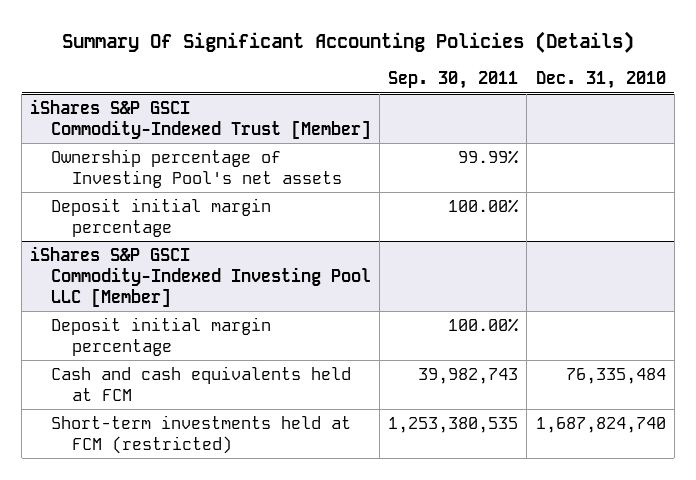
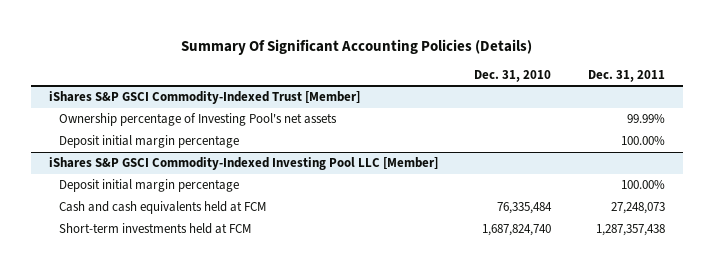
- | Sep. 30, 2011 | Dec. 31, 2010
+ | Dec. 31, 2010 | Dec. 31, 2011
@ iShares S&P GSCI Commodity-Indexed Investing Pool LLC [Member]
- Short-term investments held at FCM (restricted) | 1,253,380,535 | 1,687,824,740
+ Short-term investments held at FCM | 1,687,824,740 | 1,287,357,438

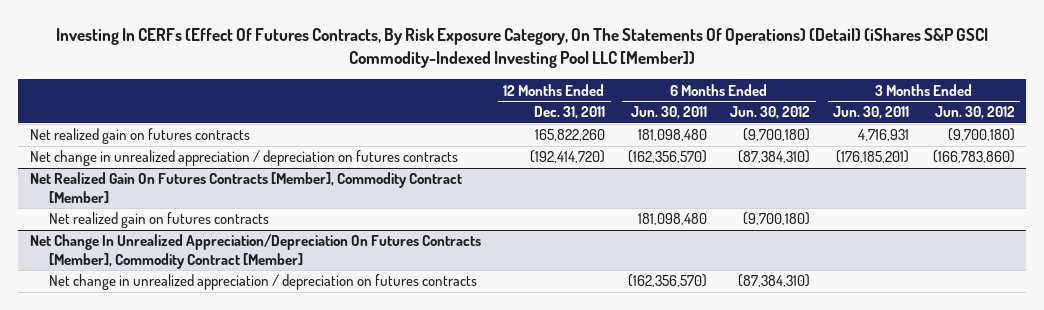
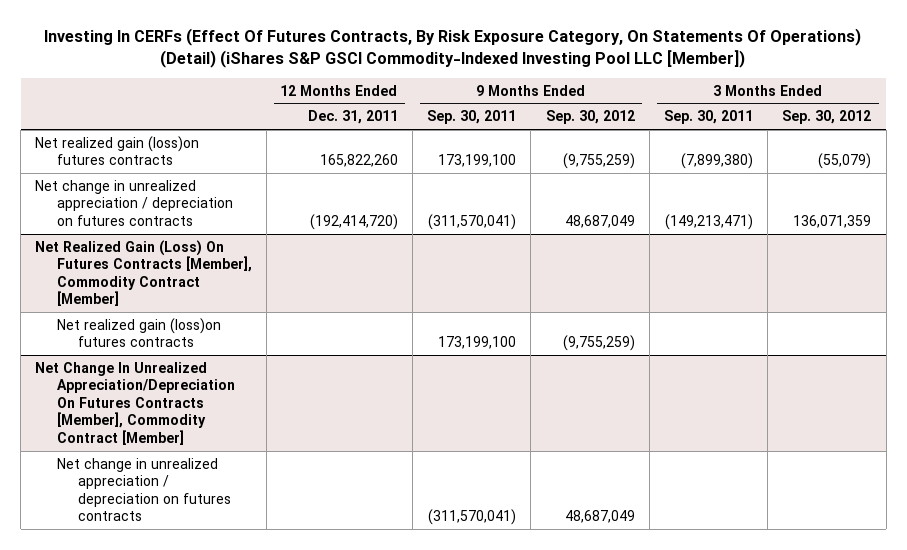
- Investing In CERFs (Effect Of Futures Contracts, By Risk Exposure Category, On The Statements Of Operations) (Detail) (iShares S&P GSCI Commodity-Indexed Investing Pool LLC [Member])
+ Investing In CERFs (Effect Of Futures Contracts, By Risk Exposure Category, On Statements Of Operations) (Detail) (iShares S&P GSCI Commodity-Indexed Investing Pool LLC [Member])
- | 12 Months Ended Dec. 31, 2011 | 6 Months Ended Jun. 30, 2011 | 6 Months Ended Jun. 30, 2012 | 3 Months Ended Jun. 30, 2011 | 3 Months Ended Jun. 30, 2012
+ | 12 Months Ended Dec. 31, 2011 | 9 Months Ended Sep. 30, 2011 | 9 Months Ended Sep. 30, 2012 | 3 Months Ended Sep. 30, 2011 | 3 Months Ended Sep. 30, 2012
- Net realized gain on futures contracts | 165,822,260 | 181,098,480 | (9,700,180) | 4,716,931 | (9,700,180)
+ Net realized gain (loss)on futures contracts | 165,822,260 | 173,199,100 | (9,755,259) | (7,899,380) | (55,079)
- Net Realized Gain On Futures Contracts [Member], Commodity Contract [Member]
- Net realized gain on futures contracts | | 181,098,480 | (9,700,180) | |
+ Net Realized Gain (Loss) On Futures Contracts [Member], Commodity Contract [Member]
+ Net realized gain (loss)on futures contracts | | 173,199,100 | (9,755,259) | |

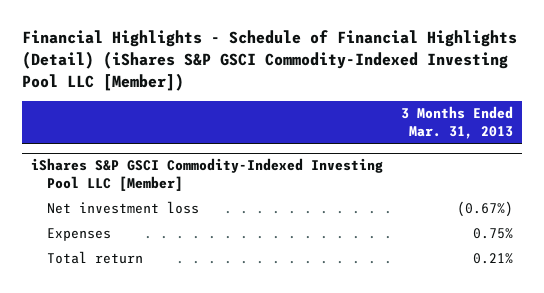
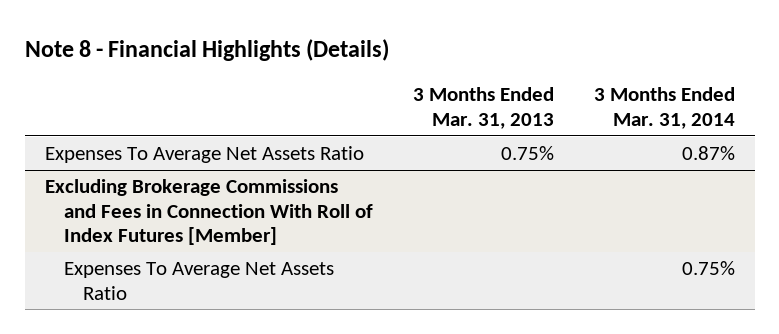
- Financial Highlights - Schedule of Financial Highlights (Detail) (iShares S&P GSCI Commodity-Indexed Investing Pool LLC [Member])
+ Note 8 - Financial Highlights (Details)
- | 3 Months Ended Mar. 31, 2013
+ | 3 Months Ended Mar. 31, 2013 | 3 Months Ended Mar. 31, 2014
- iShares S&P GSCI Commodity-Indexed Investing Pool LLC [Member]
- Net investment loss | (0.67%)
- Expenses | 0.75%
- Total return | 0.21%
+ Expenses To Average Net Assets Ratio | 0.75% | 0.87%
+ Excluding Brokerage Commissions and Fees in Connection With Roll of Index Futures [Member]
+ Expenses To Average Net Assets Ratio | | 0.75%

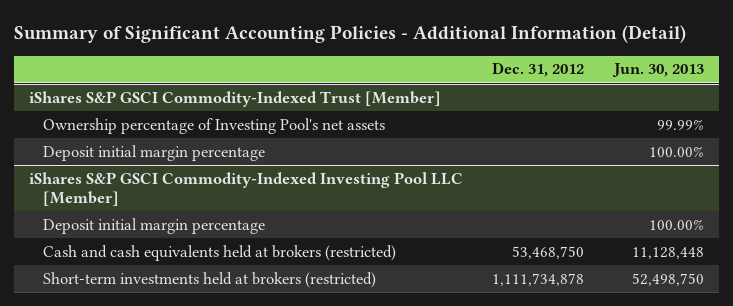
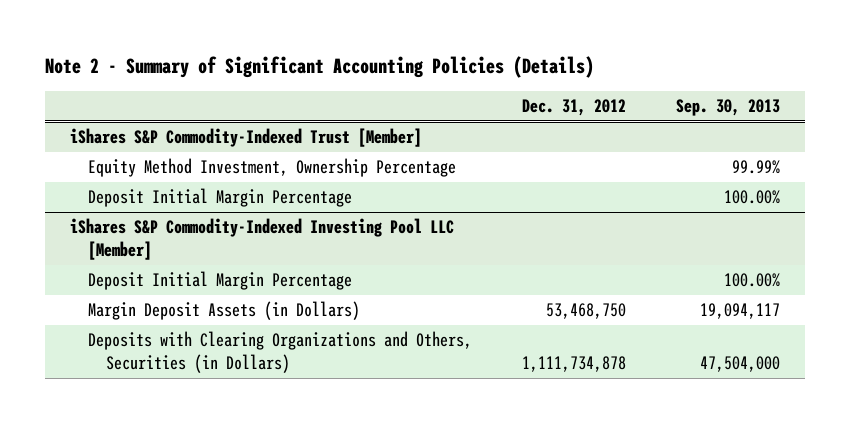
- Summary of Significant Accounting Policies - Additional Information (Detail)
+ Note 2 - Summary of Significant Accounting Policies (Details)
- | Dec. 31, 2012 | Jun. 30, 2013
+ | Dec. 31, 2012 | Sep. 30, 2013
- iShares S&P GSCI Commodity-Indexed Trust [Member]
- Ownership percentage of Investing Pool's net assets | | 99.99%
- Deposit initial margin percentage | | 100.00%
- iShares S&P GSCI Commodity-Indexed Investing Pool LLC [Member]
- Deposit initial margin percentage | | 100.00%
- Cash and cash equivalents held at brokers (restricted) | 53,468,750 | 11,128,448
- Short-term investments held at brokers (restricted) | 1,111,734,878 | 52,498,750
+ iShares S&P Commodity-Indexed Trust [Member]
+ Equity Method Investment, Ownership Percentage | | 99.99%
+ Deposit Initial Margin Percentage | | 100.00%
+ iShares S&P Commodity-Indexed Investing Pool LLC [Member]
+ Deposit Initial Margin Percentage | | 100.00%
+ Margin Deposit Assets (in Dollars) | 53,468,750 | 19,094,117
+ Deposits with Clearing Organizations and Others, Securities (in Dollars) | 1,111,734,878 | 47,504,000

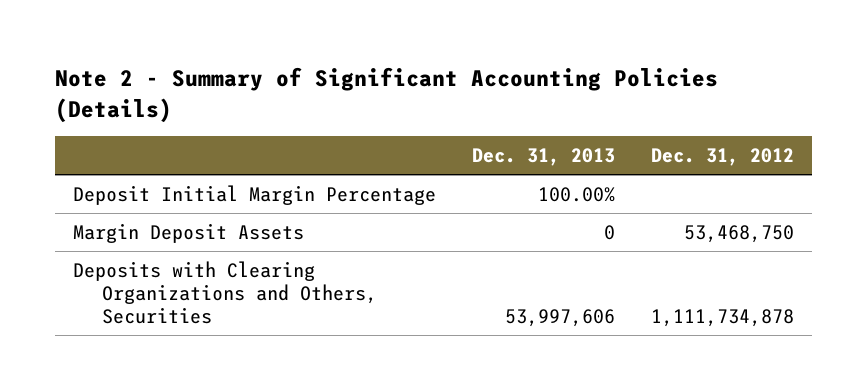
- | Dec. 31, 2012 | Sep. 30, 2013
+ | Dec. 31, 2013 | Dec. 31, 2012
- iShares S&P Commodity-Indexed Trust [Member]
- Equity Method Investment, Ownership Percentage | | 99.99%
- Deposit Initial Margin Percentage | | 100.00%
- iShares S&P Commodity-Indexed Investing Pool LLC [Member]
- Deposit Initial Margin Percentage | | 100.00%
- Margin Deposit Assets (in Dollars) | 53,468,750 | 19,094,117
- Deposits with Clearing Organizations and Others, Securities (in Dollars) | 1,111,734,878 | 47,504,000
+ Deposit Initial Margin Percentage | 100.00% |
+ Margin Deposit Assets | 0 | 53,468,750
+ Deposits with Clearing Organizations and Others, Securities | 53,997,606 | 1,111,734,878

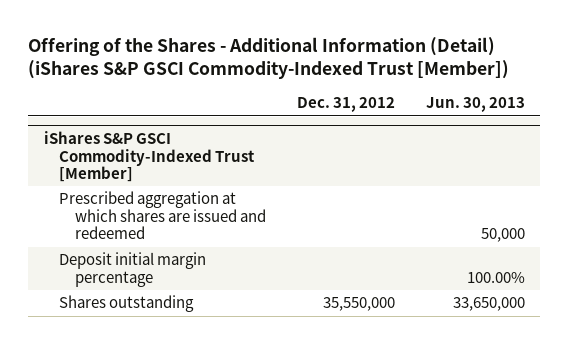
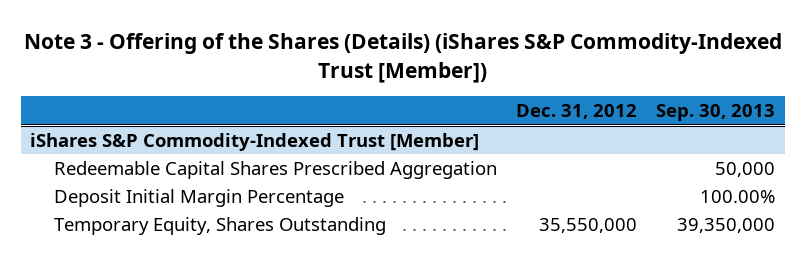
- Offering of the Shares - Additional Information (Detail) (iShares S&P GSCI Commodity-Indexed Trust [Member])
+ Note 3 - Offering of the Shares (Details) (iShares S&P Commodity-Indexed Trust [Member])
- | Dec. 31, 2012 | Jun. 30, 2013
+ | Dec. 31, 2012 | Sep. 30, 2013
- iShares S&P GSCI Commodity-Indexed Trust [Member]
- Prescribed aggregation at which shares are issued and redeemed | | 50,000
- Deposit initial margin percentage | | 100.00%
- Shares outstanding | 35,550,000 | 33,650,000
+ iShares S&P Commodity-Indexed Trust [Member]
+ Redeemable Capital Shares Prescribed Aggregation | | 50,000
+ Deposit Initial Margin Percentage | | 100.00%
+ Temporary Equity, Shares Outstanding | 35,550,000 | 39,350,000

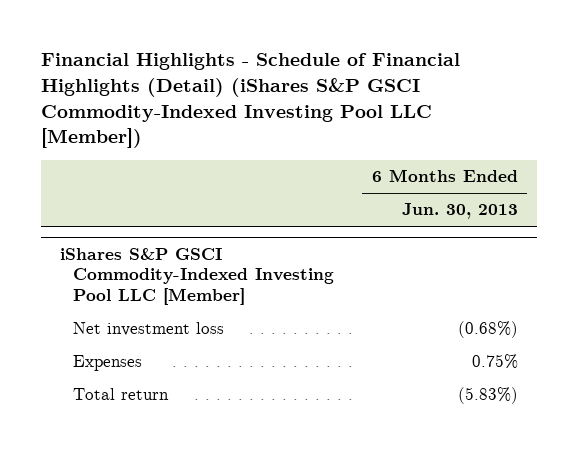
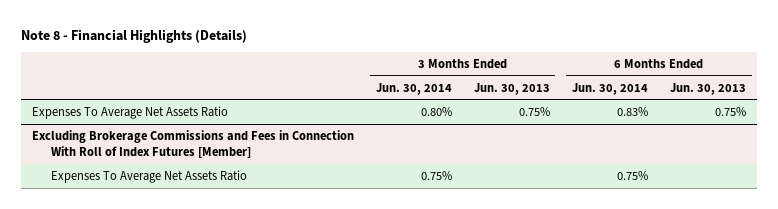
- Financial Highlights - Schedule of Financial Highlights (Detail) (iShares S&P GSCI Commodity-Indexed Investing Pool LLC [Member])
+ Note 8 - Financial Highlights (Details)
- | 6 Months Ended Jun. 30, 2013
+ | 3 Months Ended Jun. 30, 2014 | 3 Months Ended Jun. 30, 2013 | 6 Months Ended Jun. 30, 2014 | 6 Months Ended Jun. 30, 2013
- iShares S&P GSCI Commodity-Indexed Investing Pool LLC [Member]
- Net investment loss | (0.68%)
- Expenses | 0.75%
- Total return | (5.83%)
+ Expenses To Average Net Assets Ratio | 0.80% | 0.75% | 0.83% | 0.75%
+ Excluding Brokerage Commissions and Fees in Connection With Roll of Index Futures [Member]
+ Expenses To Average Net Assets Ratio | 0.75% | | 0.75% |

